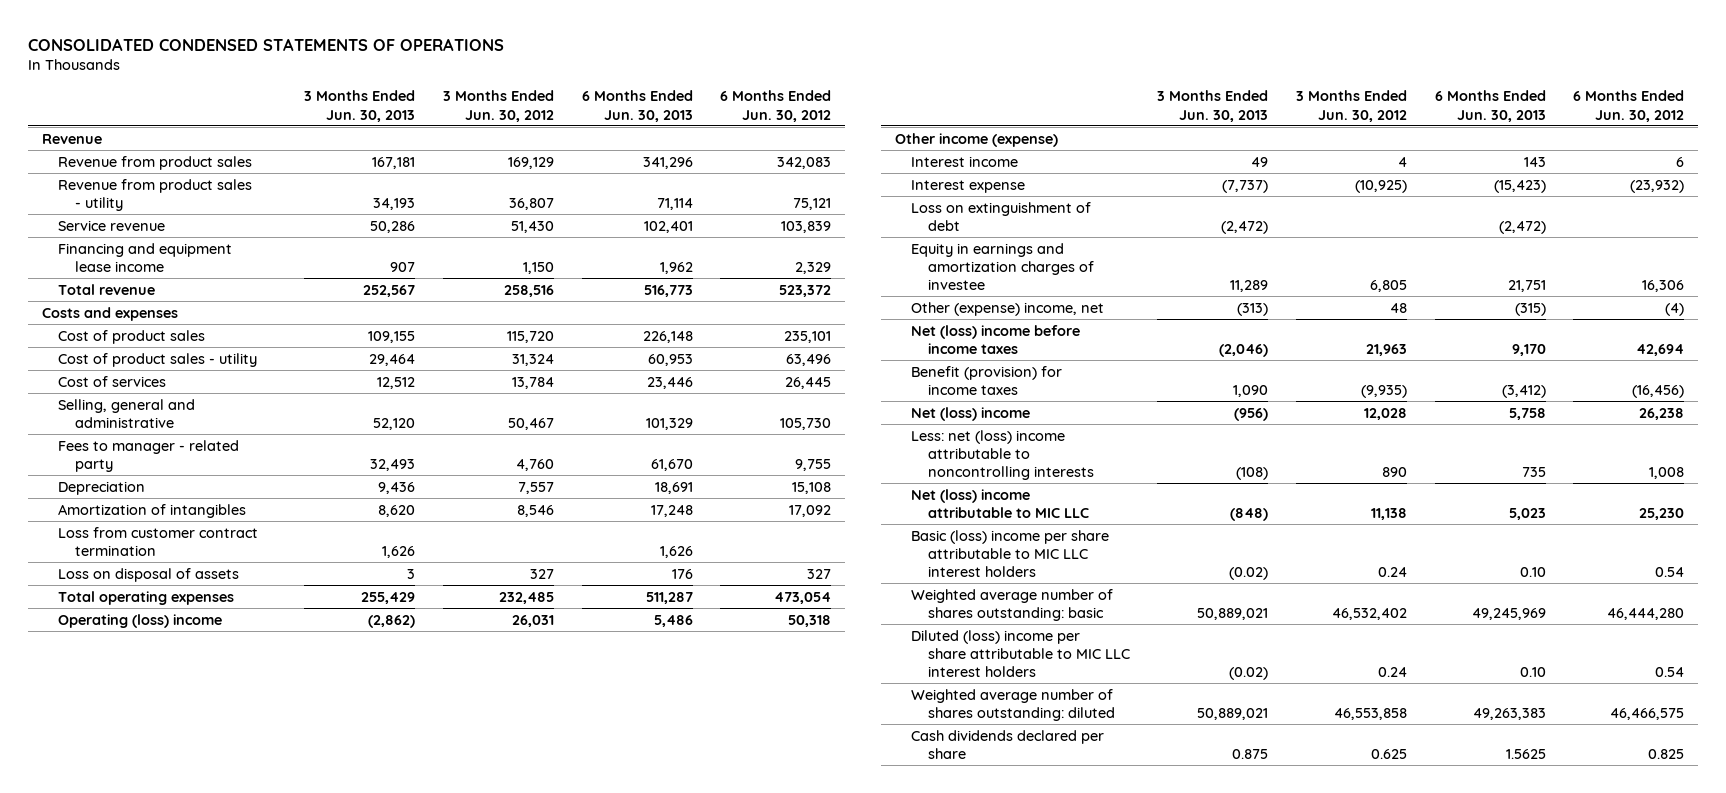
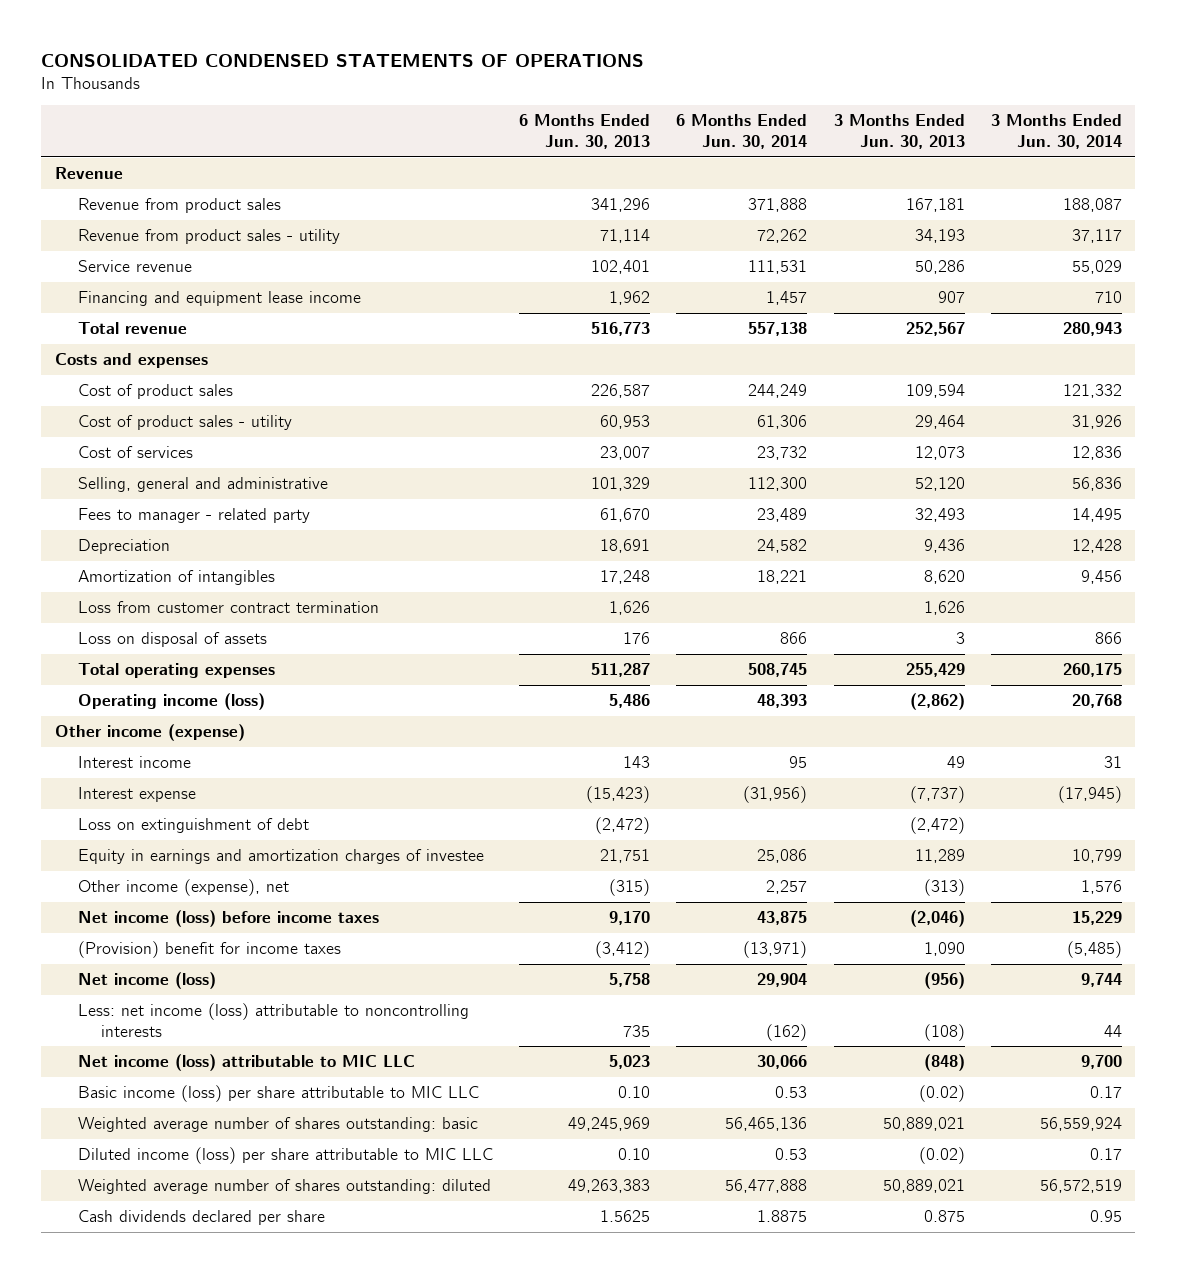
- | 3 Months Ended Jun. 30, 2013 | 3 Months Ended Jun. 30, 2012 | 6 Months Ended Jun. 30, 2013 | 6 Months Ended Jun. 30, 2012
+ | 6 Months Ended Jun. 30, 2013 | 6 Months Ended Jun. 30, 2014 | 3 Months Ended Jun. 30, 2013 | 3 Months Ended Jun. 30, 2014
- Cost of product sales | 109,155 | 115,720 | 226,148 | 235,101
+ Cost of product sales | 226,587 | 244,249 | 109,594 | 121,332
- Cost of services | 12,512 | 13,784 | 23,446 | 26,445
+ Cost of services | 23,007 | 23,732 | 12,073 | 12,836
- Operating (loss) income | (2,862) | 26,031 | 5,486 | 50,318
+ Operating income (loss) | 5,486 | 48,393 | (2,862) | 20,768
- Other (expense) income, net | (313) | 48 | (315) | (4)
- Net (loss) income before income taxes | (2,046) | 21,963 | 9,170 | 42,694
- Benefit (provision) for income taxes | 1,090 | (9,935) | (3,412) | (16,456)
- Net (loss) income | (956) | 12,028 | 5,758 | 26,238
- Less: net (loss) income attributable to noncontrolling interests | (108) | 890 | 735 | 1,008
- Net (loss) income attributable to MIC LLC | (848) | 11,138 | 5,023 | 25,230
- Basic (loss) income per share attributable to MIC LLC interest holders | (0.02) | 0.24 | 0.10 | 0.54
+ Other income (expense), net | (315) | 2,257 | (313) | 1,576
+ Net income (loss) before income taxes | 9,170 | 43,875 | (2,046) | 15,229
+ (Provision) benefit for income taxes | (3,412) | (13,971) | 1,090 | (5,485)
+ Net income (loss) | 5,758 | 29,904 | (956) | 9,744
+ Less: net income (loss) attributable to noncontrolling interests | 735 | (162) | (108) | 44
+ Net income (loss) attributable to MIC LLC | 5,023 | 30,066 | (848) | 9,700
+ Basic income (loss) per share attributable to MIC LLC | 0.10 | 0.53 | (0.02) | 0.17
- Diluted (loss) income per share attributable to MIC LLC interest holders | (0.02) | 0.24 | 0.10 | 0.54
+ Diluted income (loss) per share attributable to MIC LLC | 0.10 | 0.53 | (0.02) | 0.17

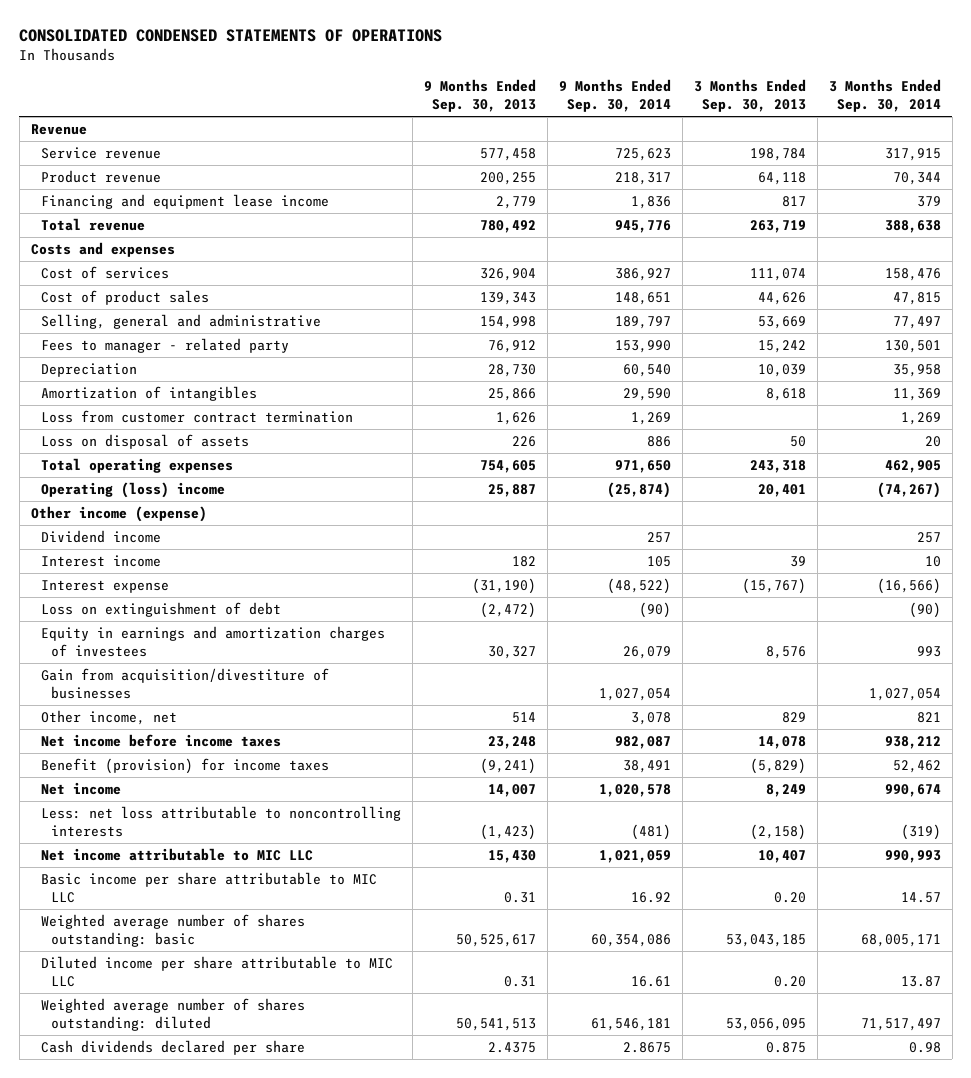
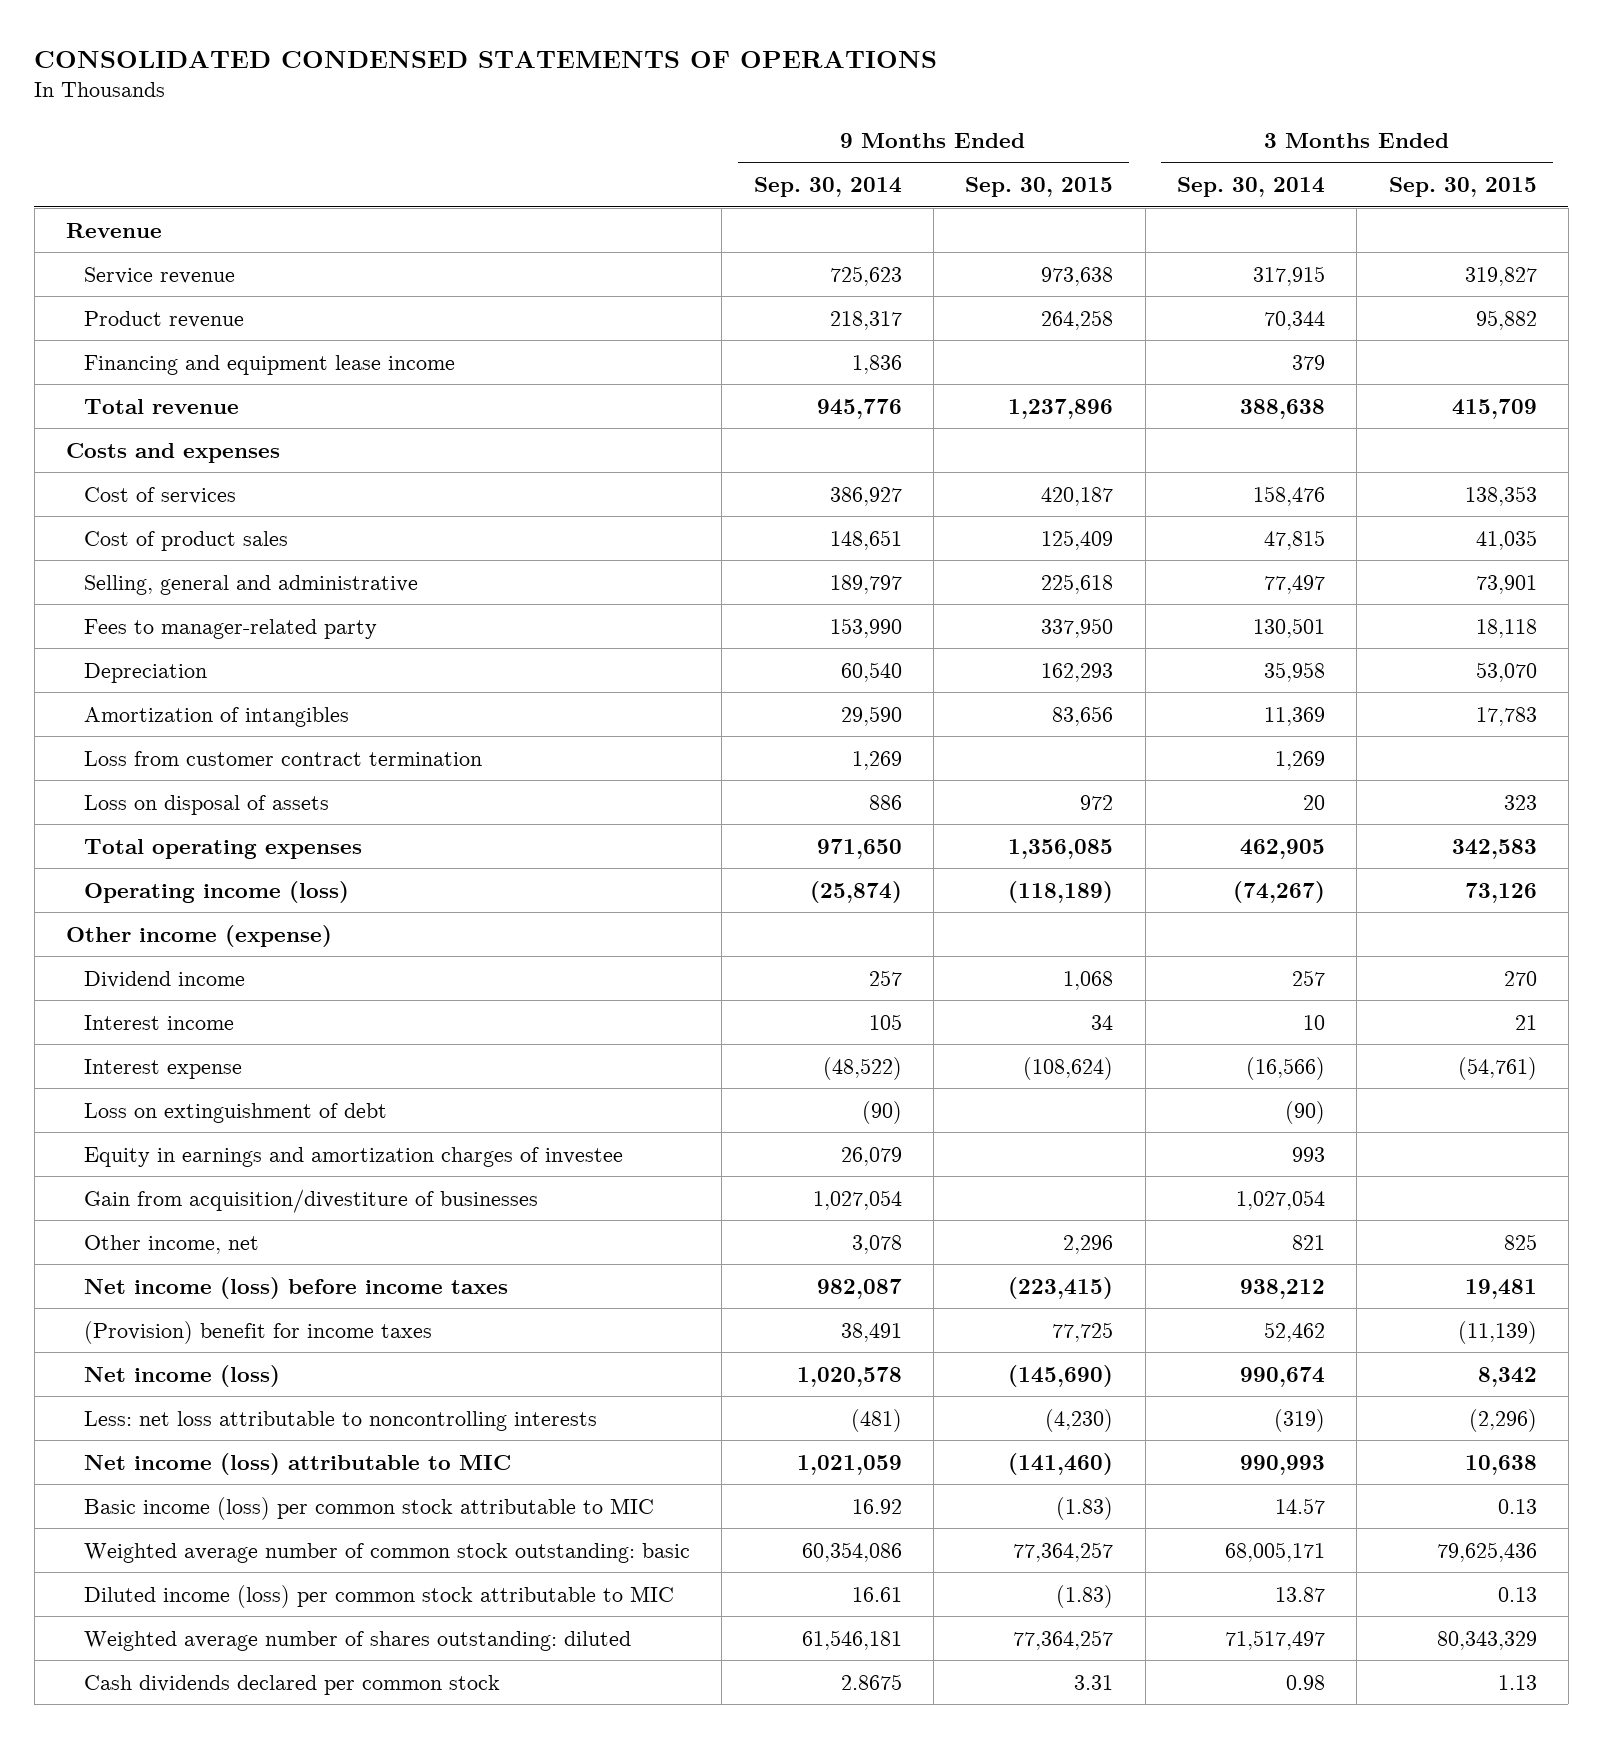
- | 9 Months Ended Sep. 30, 2013 | 9 Months Ended Sep. 30, 2014 | 3 Months Ended Sep. 30, 2013 | 3 Months Ended Sep. 30, 2014
+ | 9 Months Ended Sep. 30, 2014 | 9 Months Ended Sep. 30, 2015 | 3 Months Ended Sep. 30, 2014 | 3 Months Ended Sep. 30, 2015
- Fees to manager - related party | 76,912 | 153,990 | 15,242 | 130,501
+ Fees to manager-related party | 153,990 | 337,950 | 130,501 | 18,118
- Operating (loss) income | 25,887 | (25,874) | 20,401 | (74,267)
+ Operating income (loss) | (25,874) | (118,189) | (74,267) | 73,126
- Equity in earnings and amortization charges of investees | 30,327 | 26,079 | 8,576 | 993
+ Equity in earnings and amortization charges of investee | 26,079 | | 993 |
- Net income before income taxes | 23,248 | 982,087 | 14,078 | 938,212
- Benefit (provision) for income taxes | (9,241) | 38,491 | (5,829) | 52,462
- Net income | 14,007 | 1,020,578 | 8,249 | 990,674
+ Net income (loss) before income taxes | 982,087 | (223,415) | 938,212 | 19,481
+ (Provision) benefit for income taxes | 38,491 | 77,725 | 52,462 | (11,139)
+ Net income (loss) | 1,020,578 | (145,690) | 990,674 | 8,342
- Net income attributable to MIC LLC | 15,430 | 1,021,059 | 10,407 | 990,993
- Basic income per share attributable to MIC LLC | 0.31 | 16.92 | 0.20 | 14.57
- Weighted average number of shares outstanding: basic | 50,525,617 | 60,354,086 | 53,043,185 | 68,005,171
- Diluted income per share attributable to MIC LLC | 0.31 | 16.61 | 0.20 | 13.87
+ Net income (loss) attributable to MIC | 1,021,059 | (141,460) | 990,993 | 10,638
+ Basic income (loss) per common stock attributable to MIC | 16.92 | (1.83) | 14.57 | 0.13
+ Weighted average number of common stock outstanding: basic | 60,354,086 | 77,364,257 | 68,005,171 | 79,625,436
+ Diluted income (loss) per common stock attributable to MIC | 16.61 | (1.83) | 13.87 | 0.13
- Cash dividends declared per share | 2.4375 | 2.8675 | 0.875 | 0.98
+ Cash dividends declared per common stock | 2.8675 | 3.31 | 0.98 | 1.13

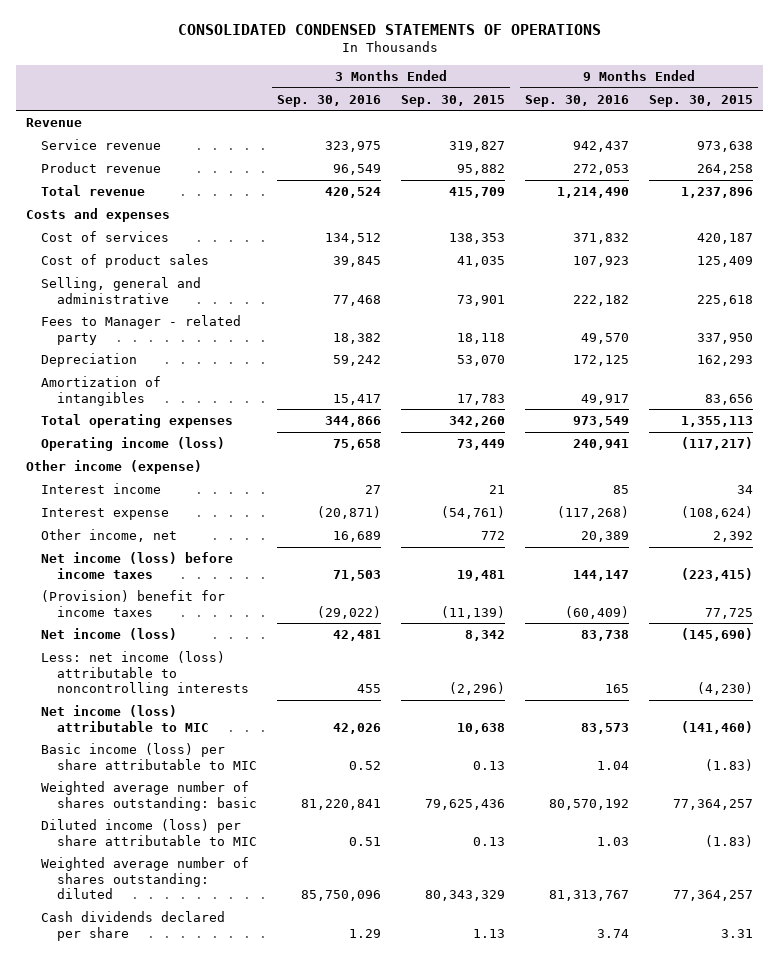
- | 9 Months Ended Sep. 30, 2014 | 9 Months Ended Sep. 30, 2015 | 3 Months Ended Sep. 30, 2014 | 3 Months Ended Sep. 30, 2015
+ | 3 Months Ended Sep. 30, 2016 | 3 Months Ended Sep. 30, 2015 | 9 Months Ended Sep. 30, 2016 | 9 Months Ended Sep. 30, 2015
- Financing and equipment lease income | 1,836 | | 379 |
- Fees to manager-related party | 153,990 | 337,950 | 130,501 | 18,118
+ Fees to Manager - related party | 18,382 | 18,118 | 49,570 | 337,950
- Loss from customer contract termination | 1,269 | | 1,269 |
- Loss on disposal of assets | 886 | 972 | 20 | 323
- Total operating expenses | 971,650 | 1,356,085 | 462,905 | 342,583
- Operating income (loss) | (25,874) | (118,189) | (74,267) | 73,126
+ Total operating expenses | 344,866 | 342,260 | 973,549 | 1,355,113
+ Operating income (loss) | 75,658 | 73,449 | 240,941 | (117,217)
- Dividend income | 257 | 1,068 | 257 | 270
- Loss on extinguishment of debt | (90) | | (90) |
- Equity in earnings and amortization charges of investee | 26,079 | | 993 |
- Gain from acquisition/divestiture of businesses | 1,027,054 | | 1,027,054 |
- Other income, net | 3,078 | 2,296 | 821 | 825
+ Other income, net | 16,689 | 772 | 20,389 | 2,392
- Less: net loss attributable to noncontrolling interests | (481) | (4,230) | (319) | (2,296)
+ Less: net income (loss) attributable to noncontrolling interests | 455 | (2,296) | 165 | (4,230)
- Basic income (loss) per common stock attributable to MIC | 16.92 | (1.83) | 14.57 | 0.13
- Weighted average number of common stock outstanding: basic | 60,354,086 | 77,364,257 | 68,005,171 | 79,625,436
- Diluted income (loss) per common stock attributable to MIC | 16.61 | (1.83) | 13.87 | 0.13
+ Basic income (loss) per share attributable to MIC | 0.52 | 0.13 | 1.04 | (1.83)
+ Weighted average number of shares outstanding: basic | 81,220,841 | 79,625,436 | 80,570,192 | 77,364,257
+ Diluted income (loss) per share attributable to MIC | 0.51 | 0.13 | 1.03 | (1.83)
- Cash dividends declared per common stock | 2.8675 | 3.31 | 0.98 | 1.13
+ Cash dividends declared per share | 1.29 | 1.13 | 3.74 | 3.31

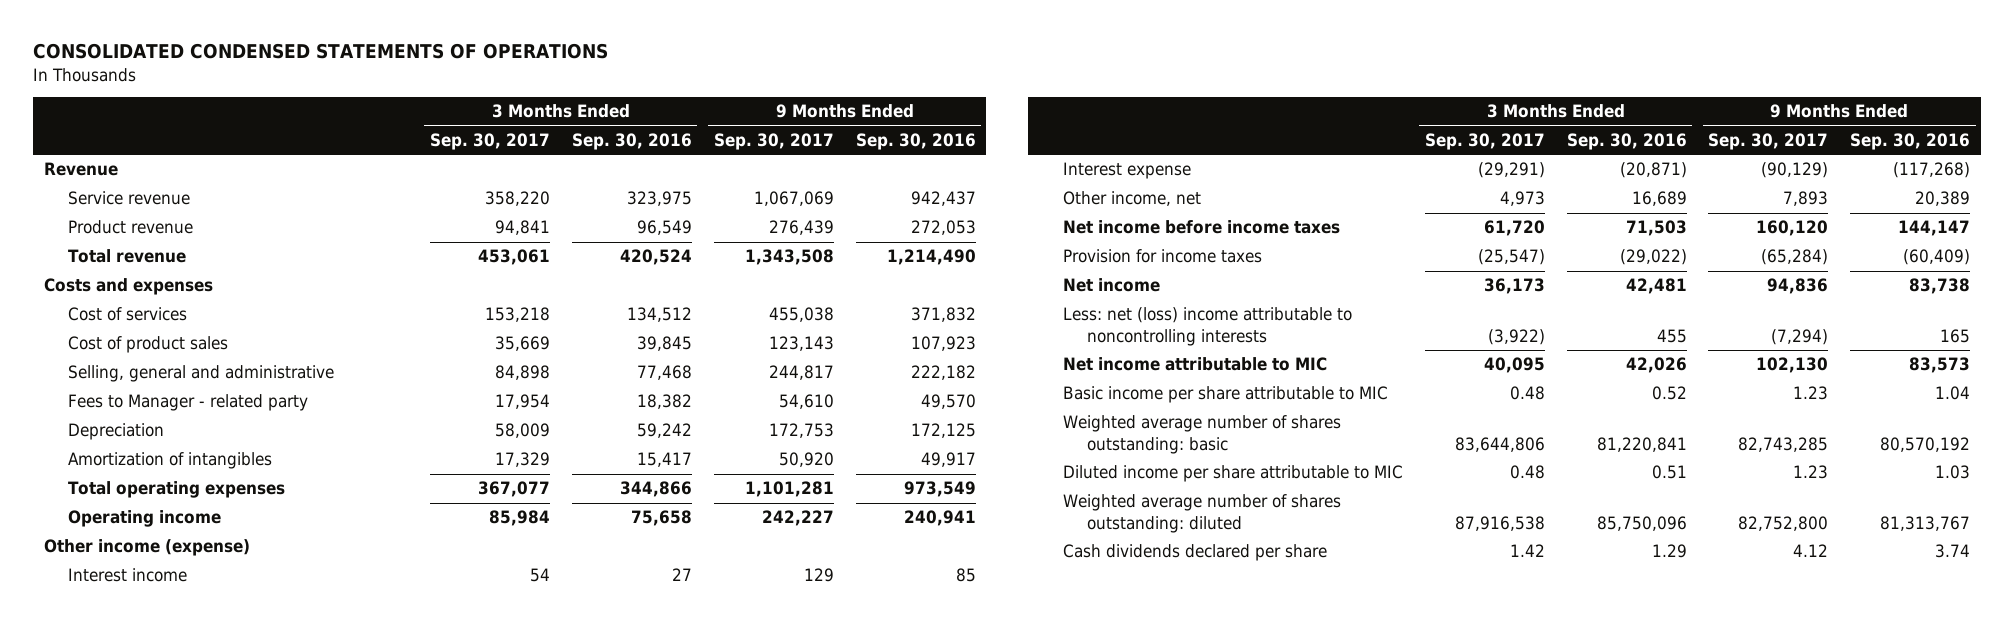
- | 3 Months Ended Sep. 30, 2016 | 3 Months Ended Sep. 30, 2015 | 9 Months Ended Sep. 30, 2016 | 9 Months Ended Sep. 30, 2015
+ | 3 Months Ended Sep. 30, 2017 | 3 Months Ended Sep. 30, 2016 | 9 Months Ended Sep. 30, 2017 | 9 Months Ended Sep. 30, 2016
- Operating income (loss) | 75,658 | 73,449 | 240,941 | (117,217)
+ Operating income | 85,984 | 75,658 | 242,227 | 240,941
- Net income (loss) before income taxes | 71,503 | 19,481 | 144,147 | (223,415)
- (Provision) benefit for income taxes | (29,022) | (11,139) | (60,409) | 77,725
- Net income (loss) | 42,481 | 8,342 | 83,738 | (145,690)
- Less: net income (loss) attributable to noncontrolling interests | 455 | (2,296) | 165 | (4,230)
- Net income (loss) attributable to MIC | 42,026 | 10,638 | 83,573 | (141,460)
- Basic income (loss) per share attributable to MIC | 0.52 | 0.13 | 1.04 | (1.83)
+ Net income before income taxes | 61,720 | 71,503 | 160,120 | 144,147
+ Provision for income taxes | (25,547) | (29,022) | (65,284) | (60,409)
+ Net income | 36,173 | 42,481 | 94,836 | 83,738
+ Less: net (loss) income attributable to noncontrolling interests | (3,922) | 455 | (7,294) | 165
+ Net income attributable to MIC | 40,095 | 42,026 | 102,130 | 83,573
+ Basic income per share attributable to MIC | 0.48 | 0.52 | 1.23 | 1.04
- Diluted income (loss) per share attributable to MIC | 0.51 | 0.13 | 1.03 | (1.83)
+ Diluted income per share attributable to MIC | 0.48 | 0.51 | 1.23 | 1.03

